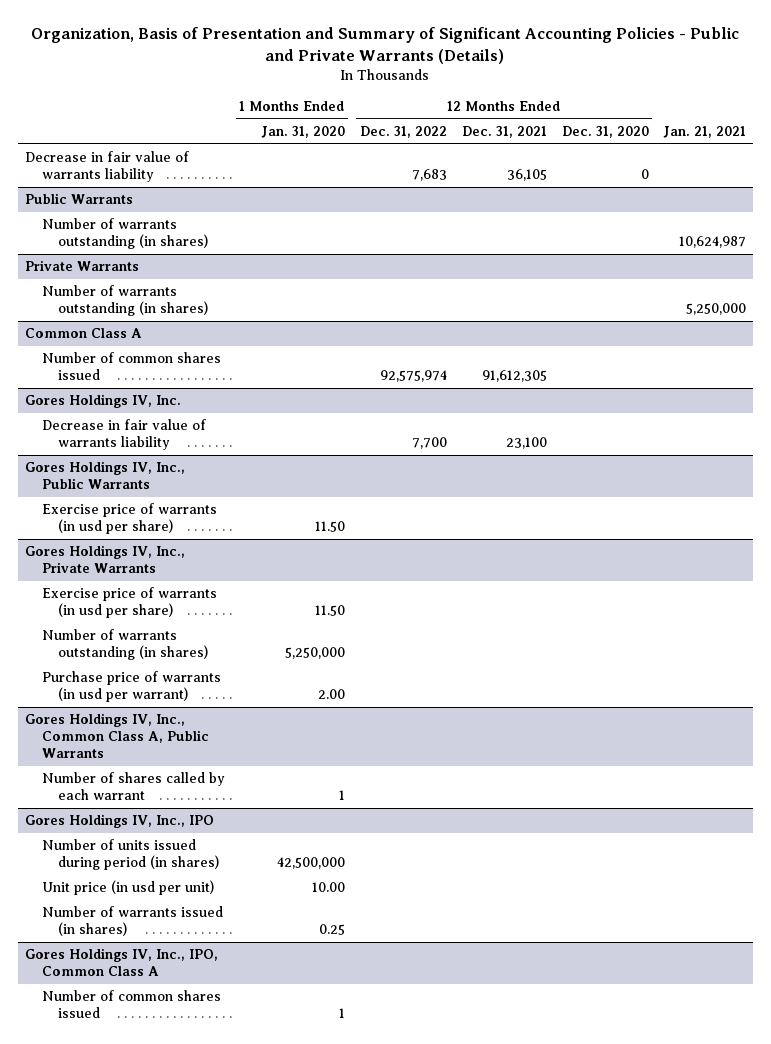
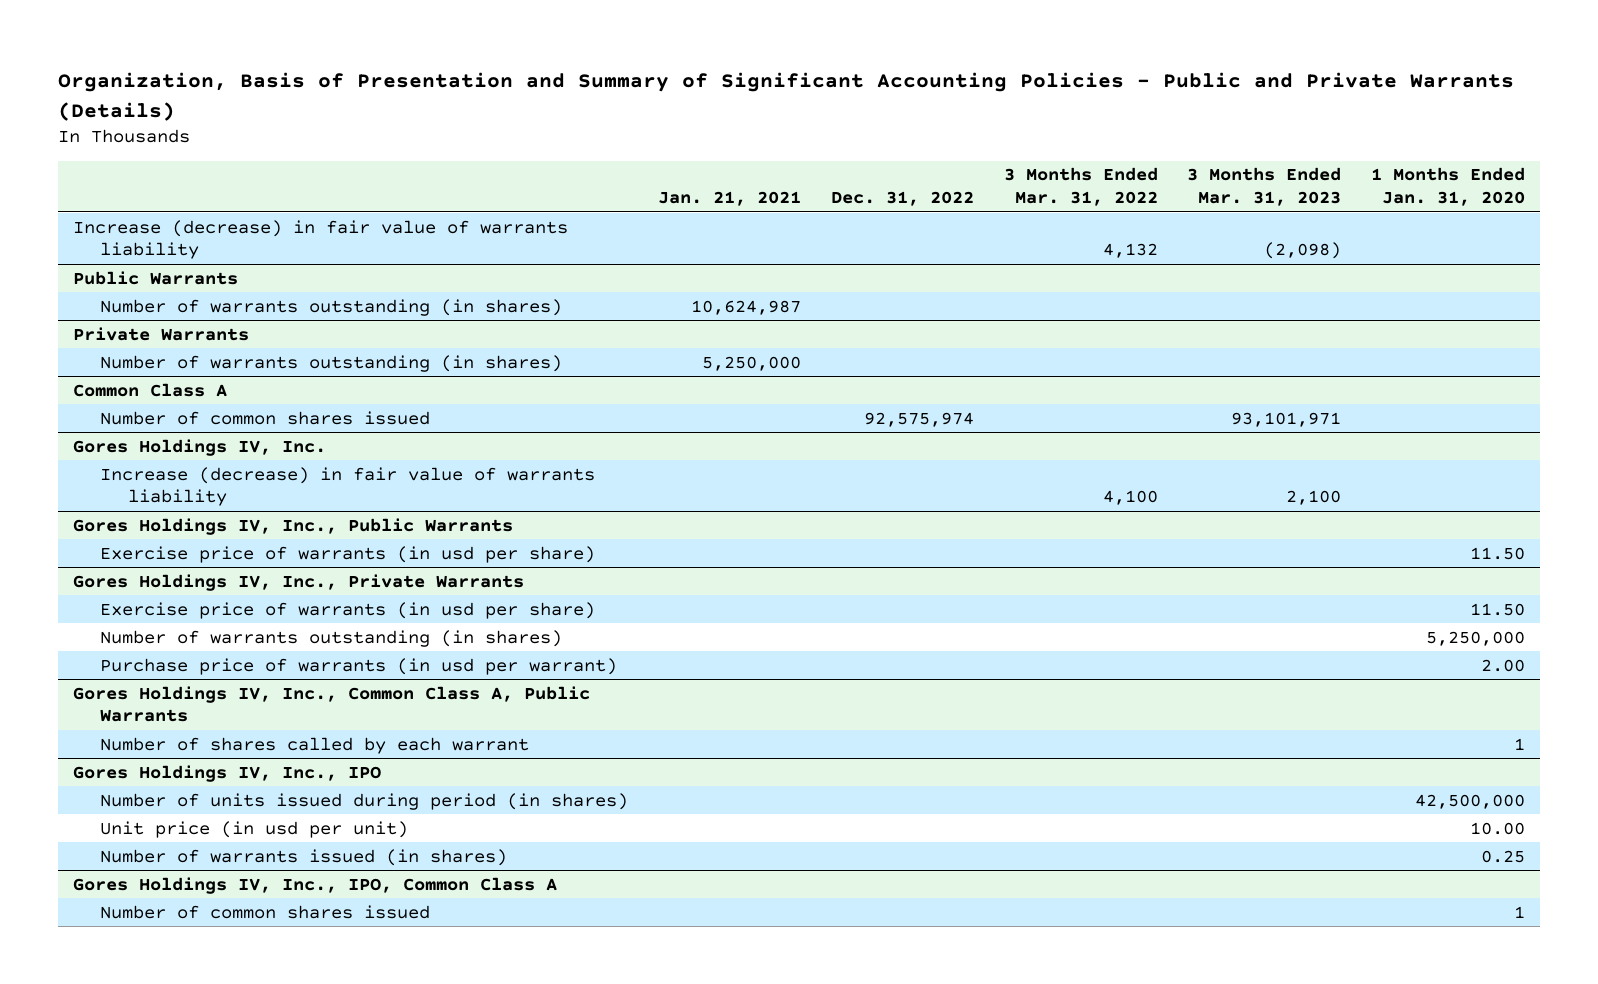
- | 1 Months Ended Jan. 31, 2020 | 12 Months Ended Dec. 31, 2022 | 12 Months Ended Dec. 31, 2021 | 12 Months Ended Dec. 31, 2020 | Jan. 21, 2021
+ | Jan. 21, 2021 | Dec. 31, 2022 | 3 Months Ended Mar. 31, 2022 | 3 Months Ended Mar. 31, 2023 | 1 Months Ended Jan. 31, 2020
- Decrease in fair value of warrants liability | | 7,683 | 36,105 | 0 |
+ Increase (decrease) in fair value of warrants liability | | | 4,132 | (2,098) |
@ Gores Holdings IV, Inc.
- Decrease in fair value of warrants liability | | 7,700 | 23,100 | |
+ Increase (decrease) in fair value of warrants liability | | | 4,100 | 2,100 |

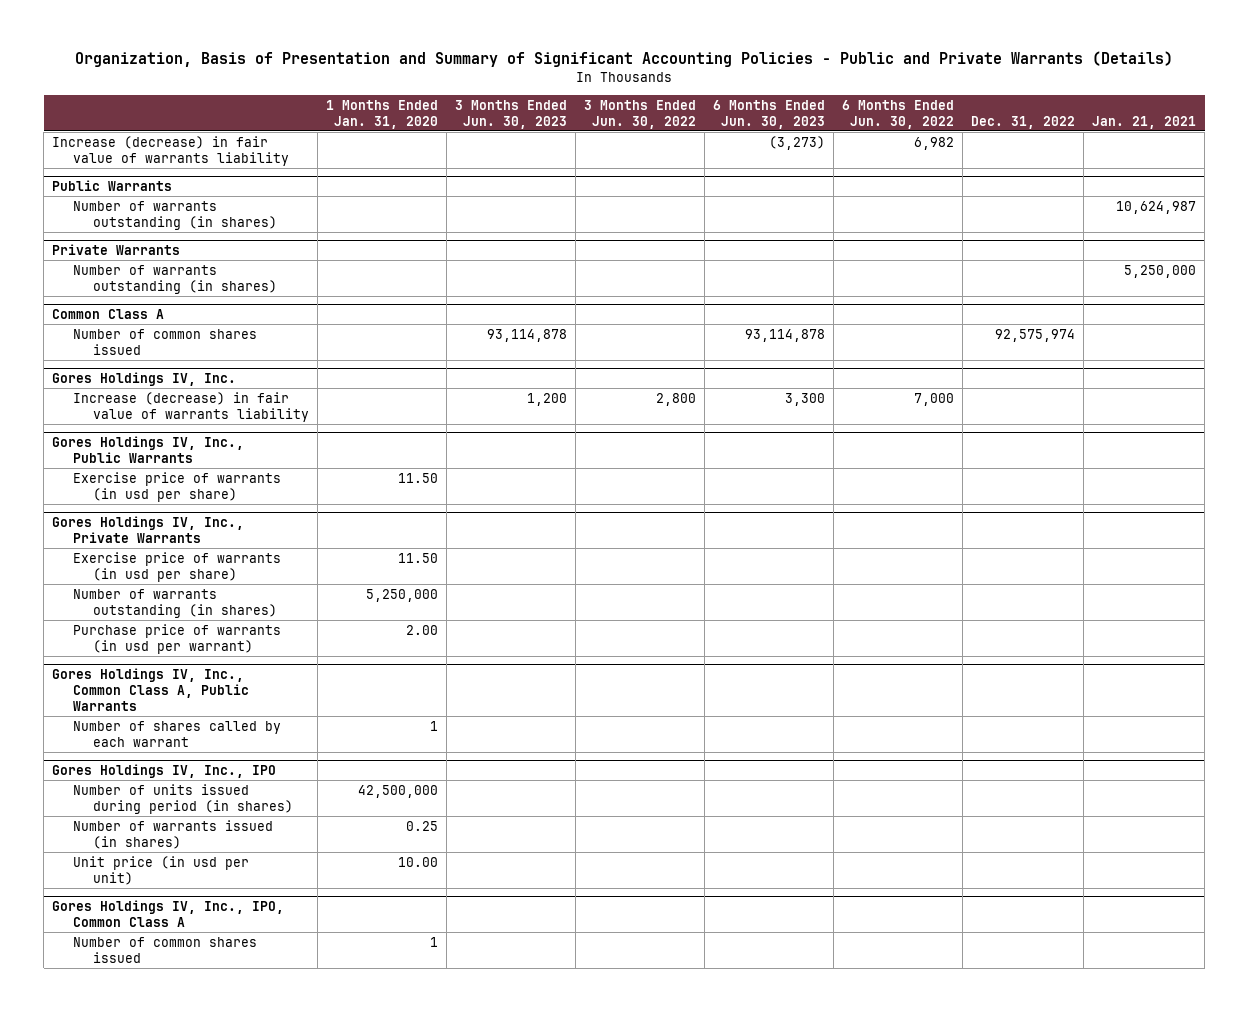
- | Jan. 21, 2021 | Dec. 31, 2022 | 3 Months Ended Mar. 31, 2022 | 3 Months Ended Mar. 31, 2023 | 1 Months Ended Jan. 31, 2020
+ | 1 Months Ended Jan. 31, 2020 | 3 Months Ended Jun. 30, 2023 | 3 Months Ended Jun. 30, 2022 | 6 Months Ended Jun. 30, 2023 | 6 Months Ended Jun. 30, 2022 | Dec. 31, 2022 | Jan. 21, 2021
@ Gores Holdings IV, Inc., IPO
moved down: Unit price (in usd per unit) | 10.00 | | | | | |

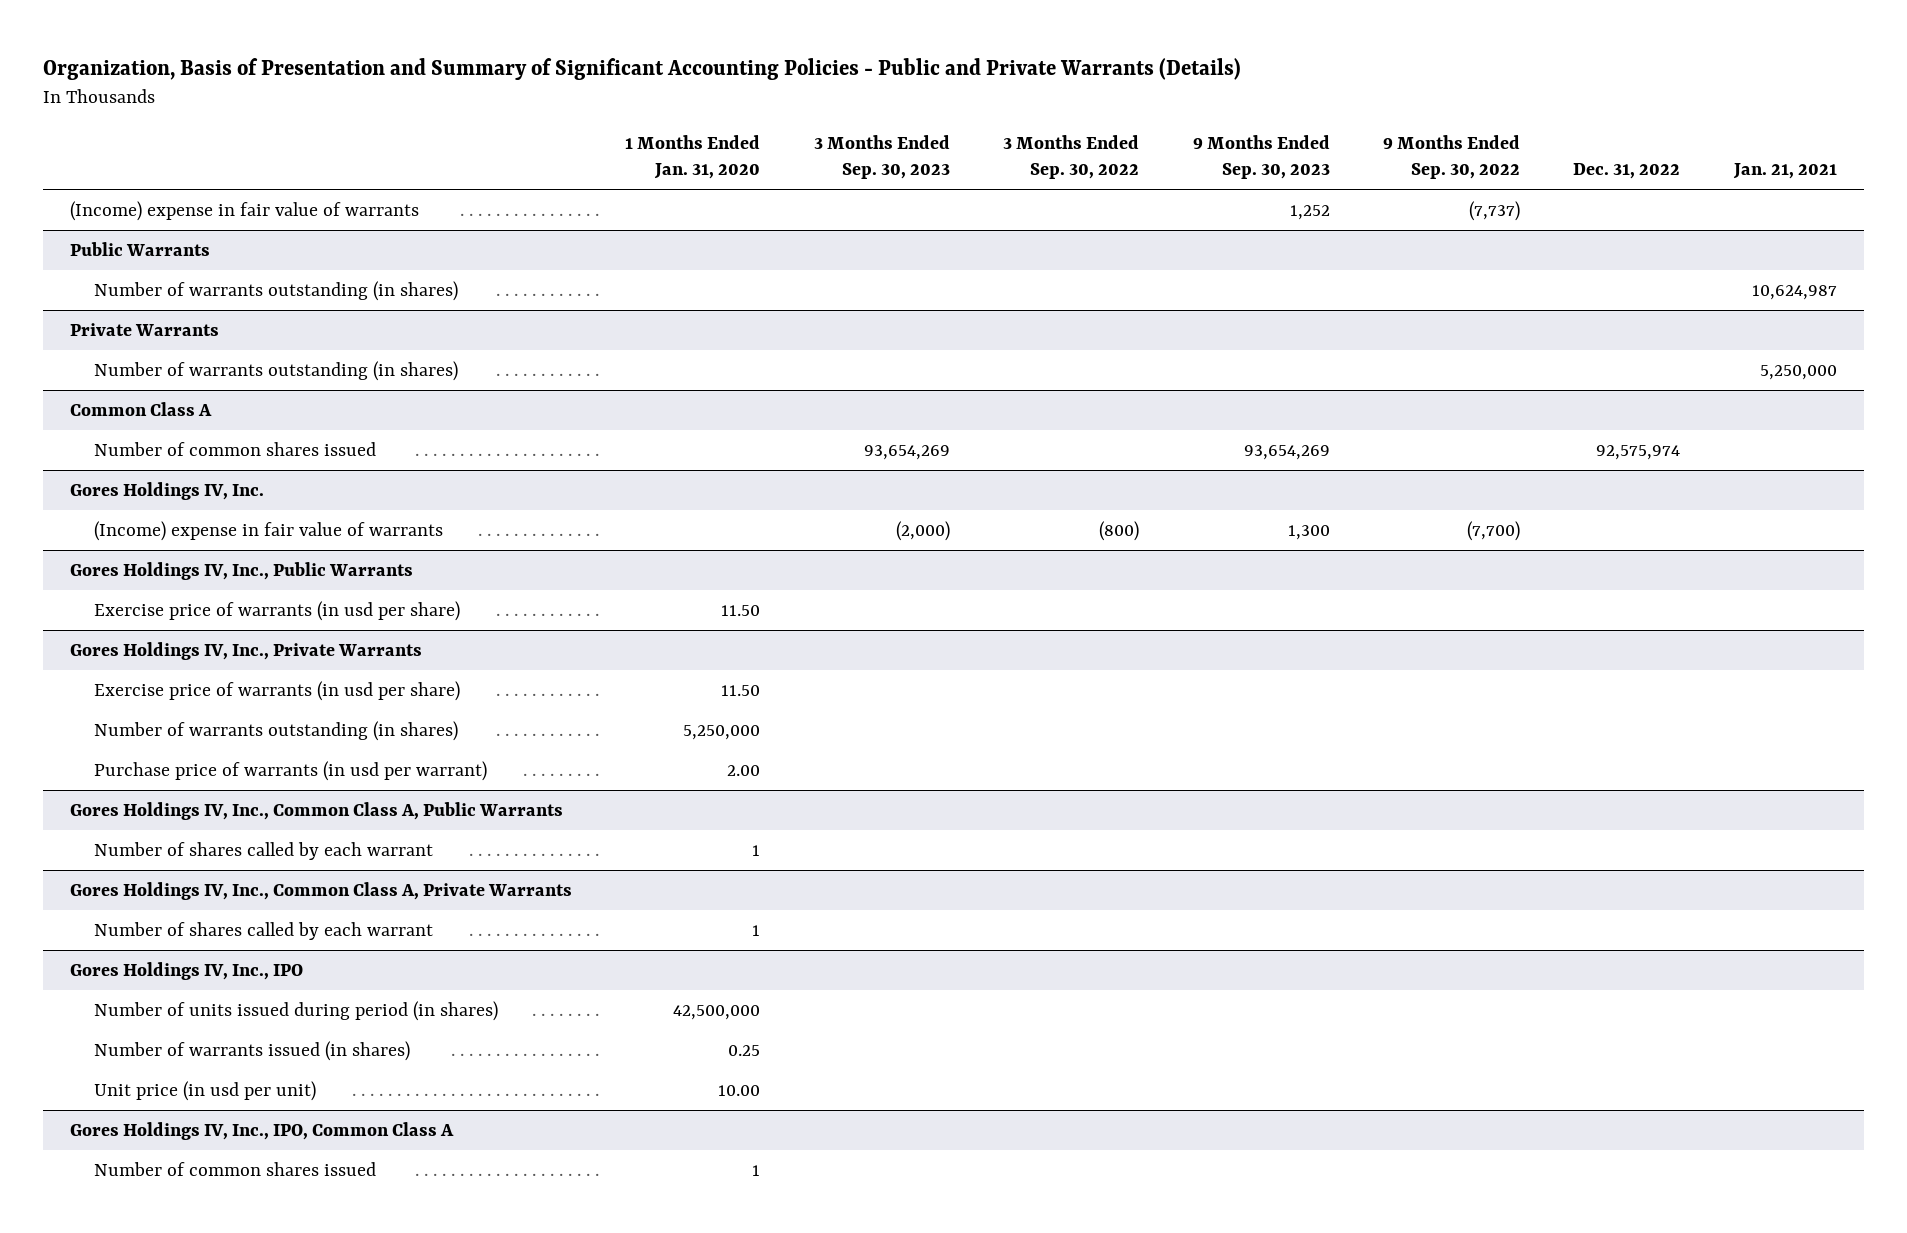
- | 1 Months Ended Jan. 31, 2020 | 3 Months Ended Jun. 30, 2023 | 3 Months Ended Jun. 30, 2022 | 6 Months Ended Jun. 30, 2023 | 6 Months Ended Jun. 30, 2022 | Dec. 31, 2022 | Jan. 21, 2021
+ | 1 Months Ended Jan. 31, 2020 | 3 Months Ended Sep. 30, 2023 | 3 Months Ended Sep. 30, 2022 | 9 Months Ended Sep. 30, 2023 | 9 Months Ended Sep. 30, 2022 | Dec. 31, 2022 | Jan. 21, 2021
- Increase (decrease) in fair value of warrants liability | | | | (3,273) | 6,982 | |
+ (Income) expense in fair value of warrants | | | | 1,252 | (7,737) | |
@ Gores Holdings IV, Inc.
- Increase (decrease) in fair value of warrants liability | | 1,200 | 2,800 | 3,300 | 7,000 | |
+ (Income) expense in fair value of warrants | | (2,000) | (800) | 1,300 | (7,700) | |
+ Gores Holdings IV, Inc., Common Class A, Private Warrants
+ Number of shares called by each warrant | 1 | | | | | |

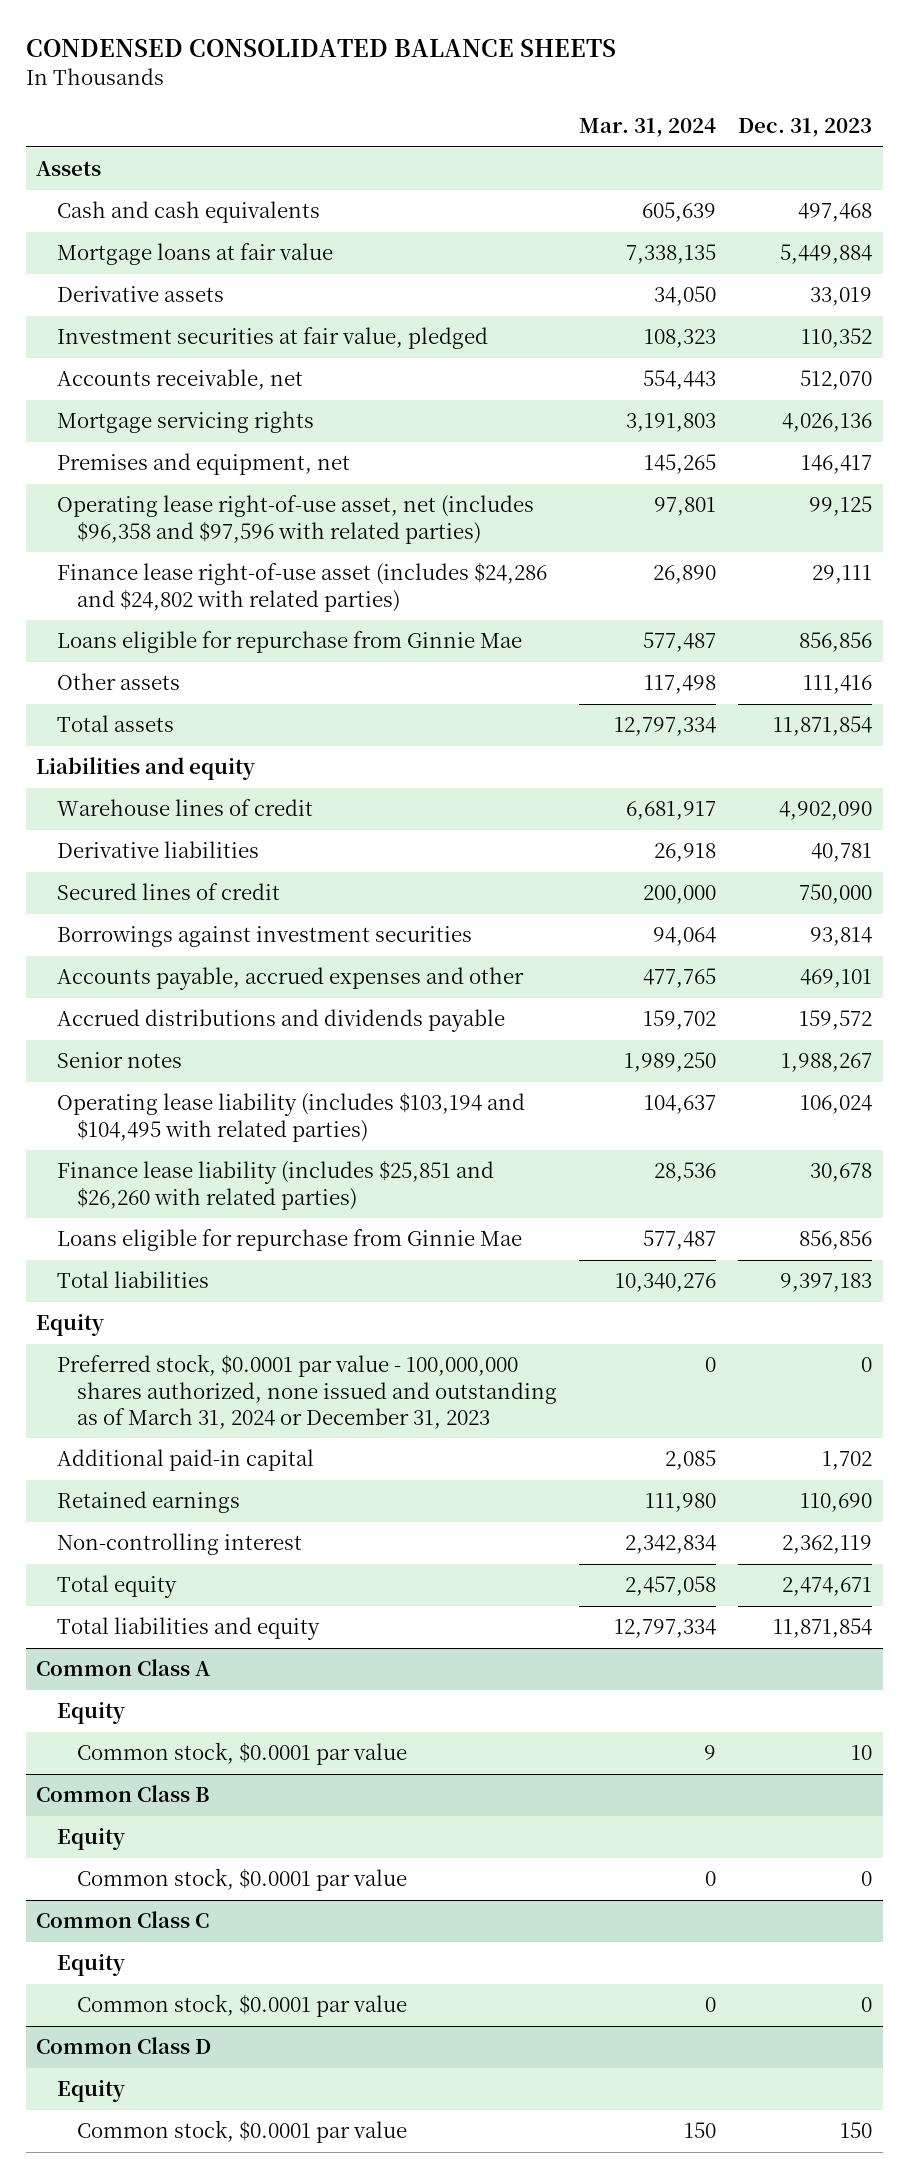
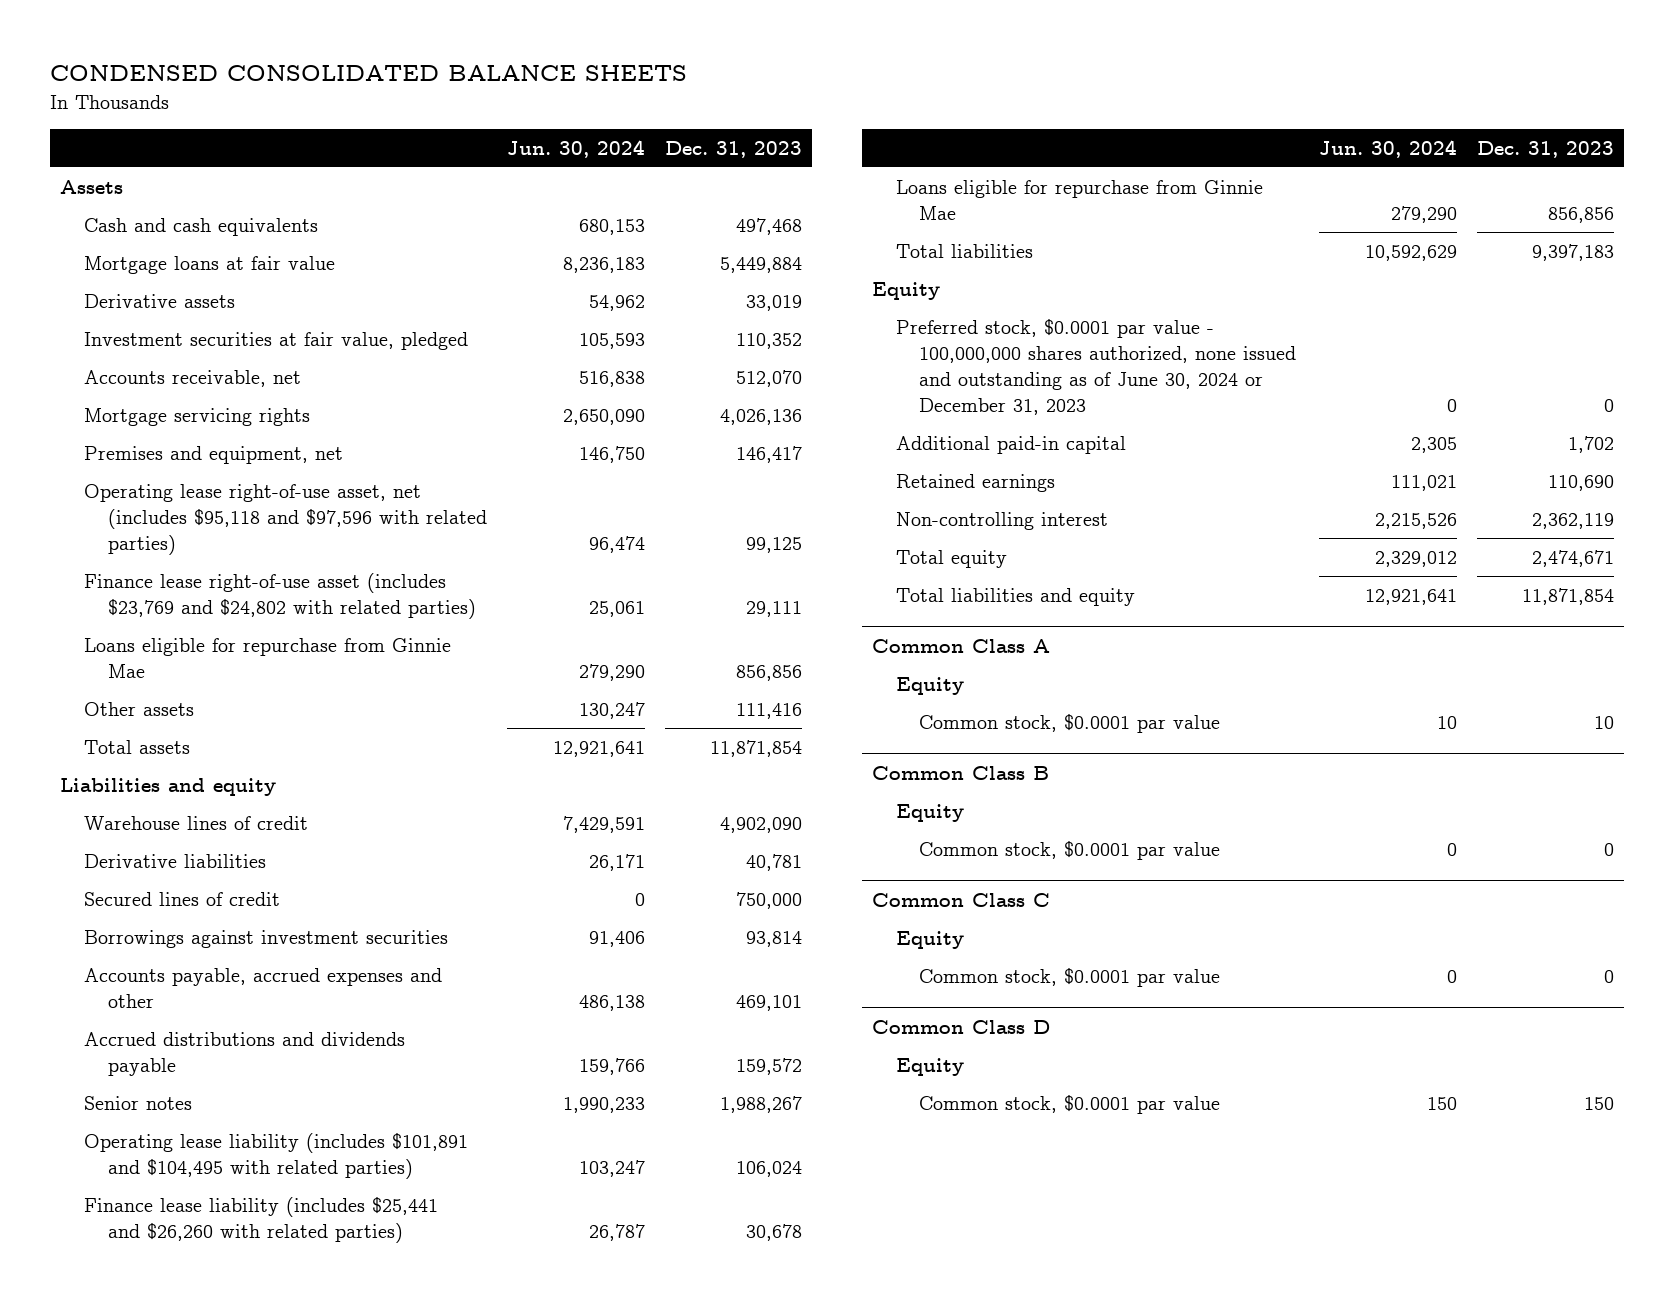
- | Mar. 31, 2024 | Dec. 31, 2023
+ | Jun. 30, 2024 | Dec. 31, 2023
- Operating lease right-of-use asset, net (includes $96,358 and $97,596 with related parties) | 97,801 | 99,125
- Finance lease right-of-use asset (includes $24,286 and $24,802 with related parties) | 26,890 | 29,111
+ Operating lease right-of-use asset, net (includes $95,118 and $97,596 with related parties) | 96,474 | 99,125
+ Finance lease right-of-use asset (includes $23,769 and $24,802 with related parties) | 25,061 | 29,111
- Operating lease liability (includes $103,194 and $104,495 with related parties) | 104,637 | 106,024
- Finance lease liability (includes $25,851 and $26,260 with related parties) | 28,536 | 30,678
+ Operating lease liability (includes $101,891 and $104,495 with related parties) | 103,247 | 106,024
+ Finance lease liability (includes $25,441 and $26,260 with related parties) | 26,787 | 30,678
- Preferred stock, $0.0001 par value - 100,000,000 shares authorized, none issued and outstanding as of March 31, 2024 or December 31, 2023 | 0 | 0
+ Preferred stock, $0.0001 par value - 100,000,000 shares authorized, none issued and outstanding as of June 30, 2024 or December 31, 2023 | 0 | 0

